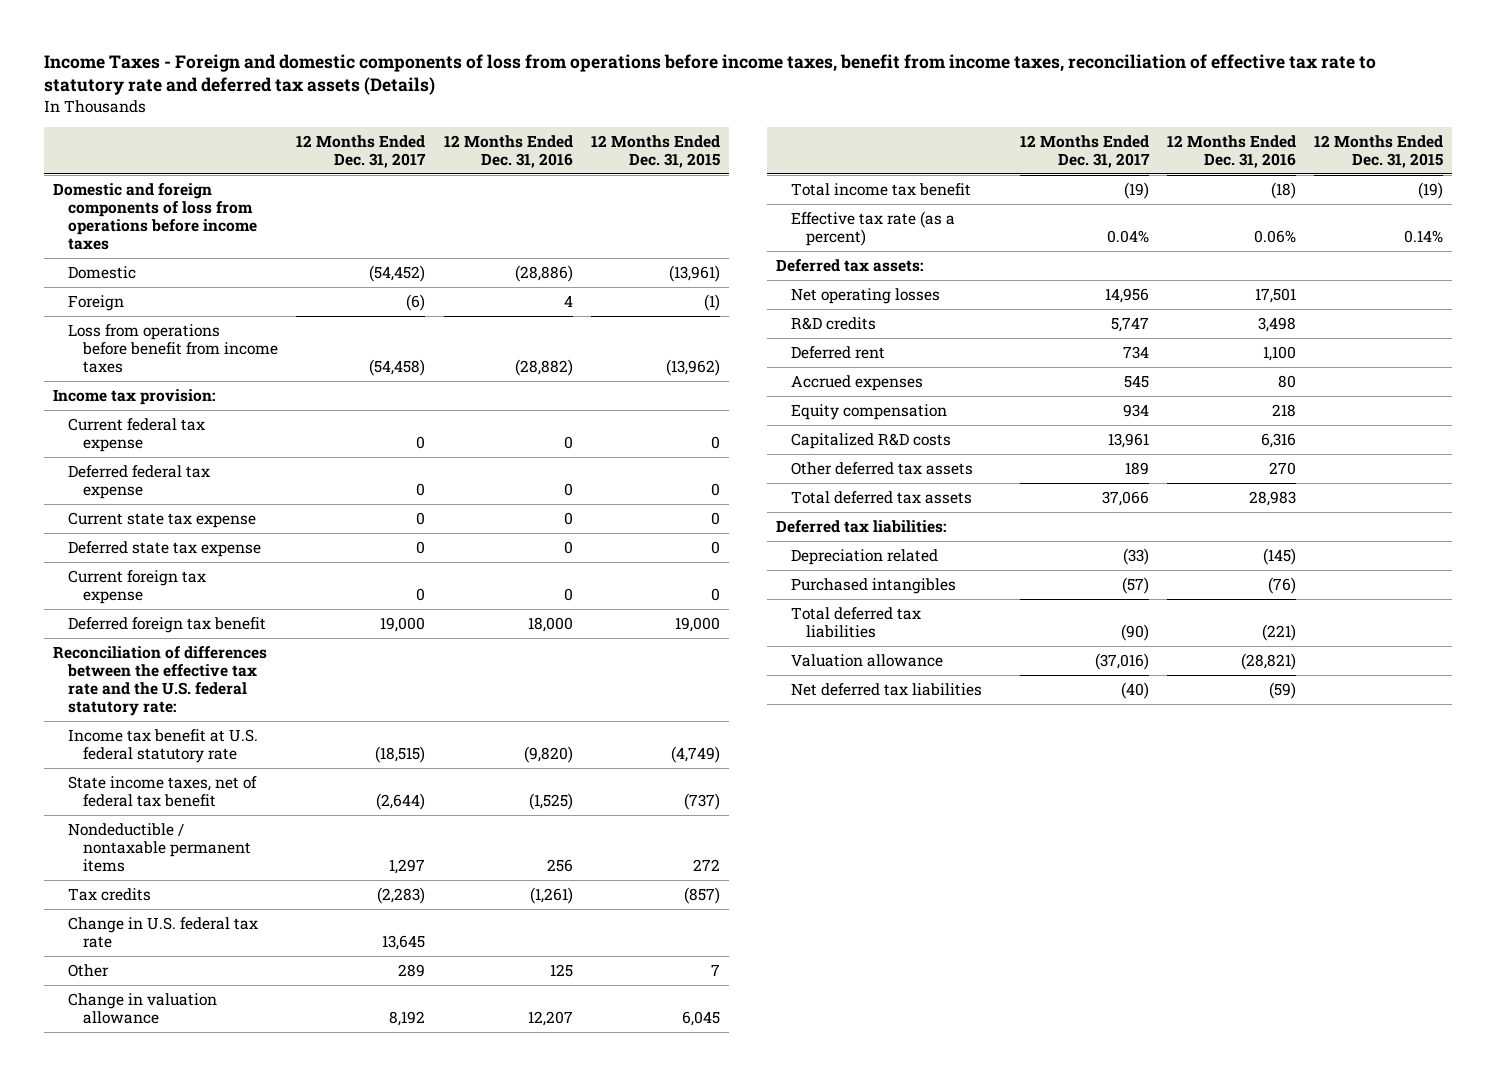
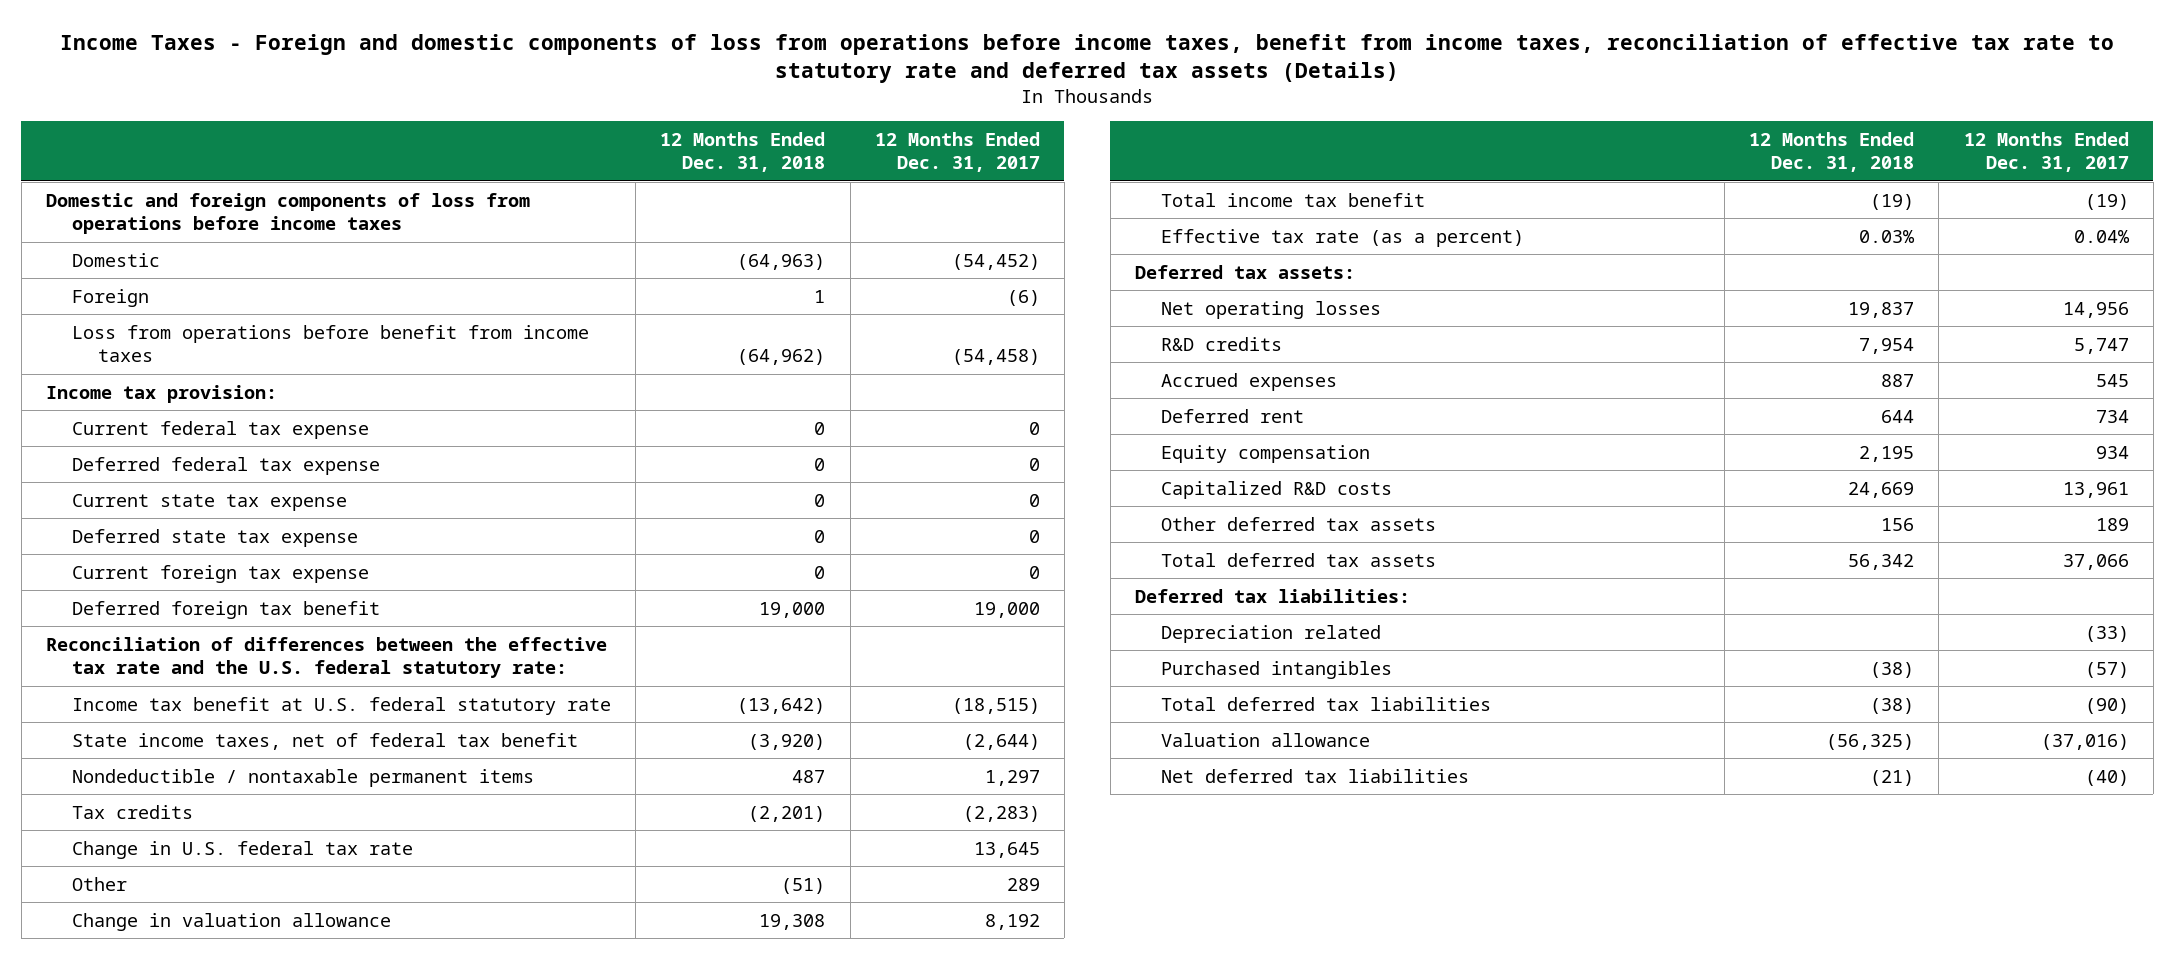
- | 12 Months Ended Dec. 31, 2017 | 12 Months Ended Dec. 31, 2016 | 12 Months Ended Dec. 31, 2015
+ | 12 Months Ended Dec. 31, 2018 | 12 Months Ended Dec. 31, 2017
moved down: Deferred rent | 644 | 734

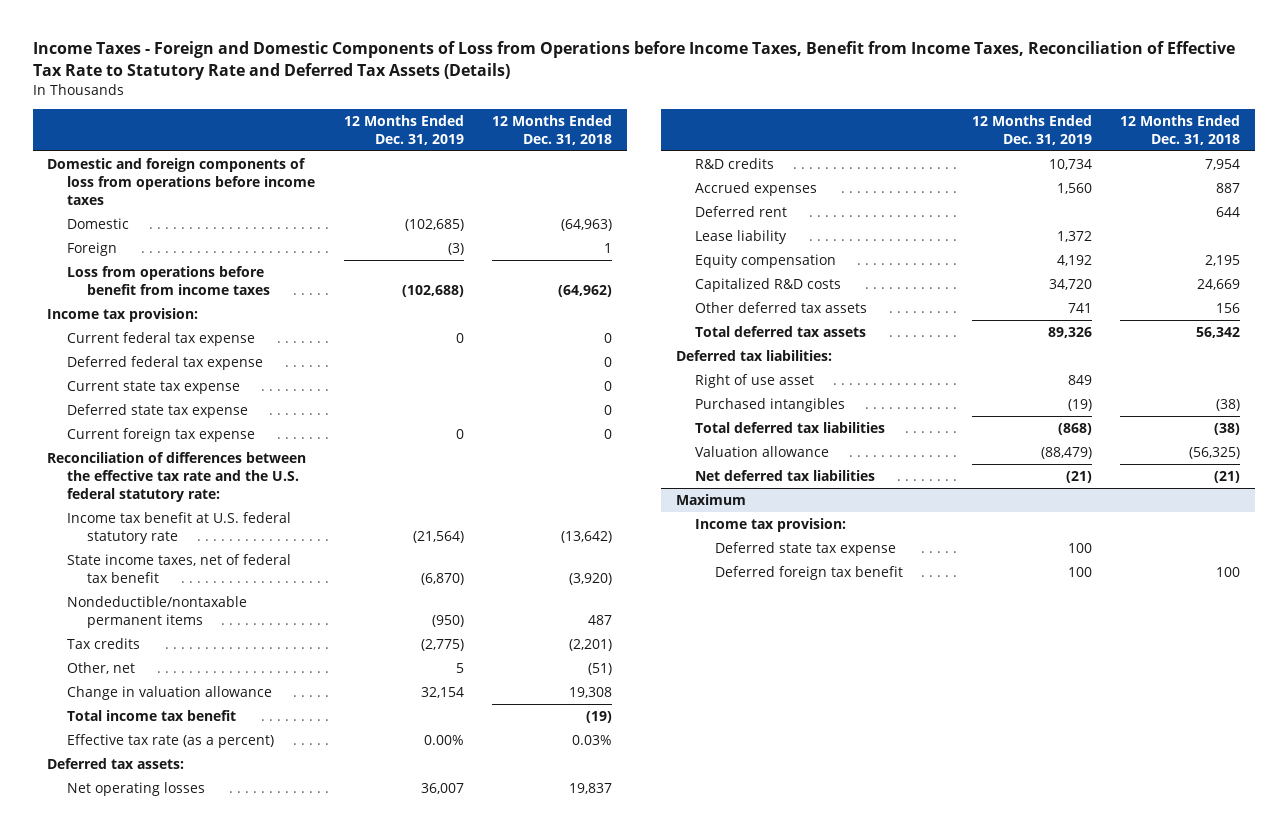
- Income Taxes - Foreign and domestic components of loss from operations before income taxes, benefit from income taxes, reconciliation of effective tax rate to statutory rate and deferred tax assets (Details)
+ Income Taxes - Foreign and Domestic Components of Loss from Operations before Income Taxes, Benefit from Income Taxes, Reconciliation of Effective Tax Rate to Statutory Rate and Deferred Tax Assets (Details)
- | 12 Months Ended Dec. 31, 2018 | 12 Months Ended Dec. 31, 2017
+ | 12 Months Ended Dec. 31, 2019 | 12 Months Ended Dec. 31, 2018
- Deferred foreign tax benefit | 19,000 | 19,000
- Nondeductible / nontaxable permanent items | 487 | 1,297
+ Nondeductible/nontaxable permanent items | (950) | 487
- Change in U.S. federal tax rate | | 13,645
- Other | (51) | 289
+ Other, net | 5 | (51)
+ Lease liability | 1,372 |
- Depreciation related | | (33)
+ Right of use asset | 849 |
+ Maximum
+ Income tax provision:
+ Deferred state tax expense | 100 |
+ Deferred foreign tax benefit | 100 | 100

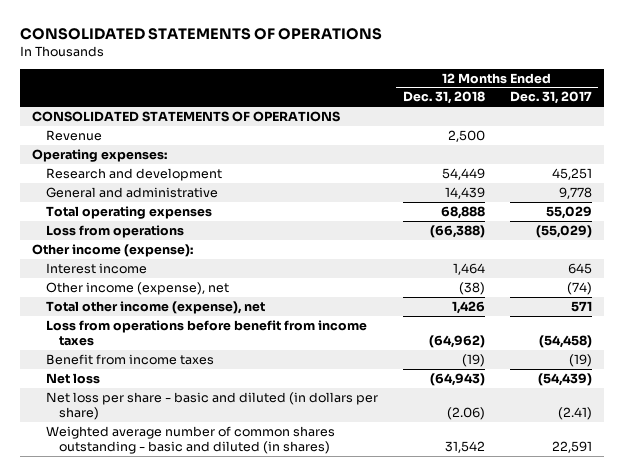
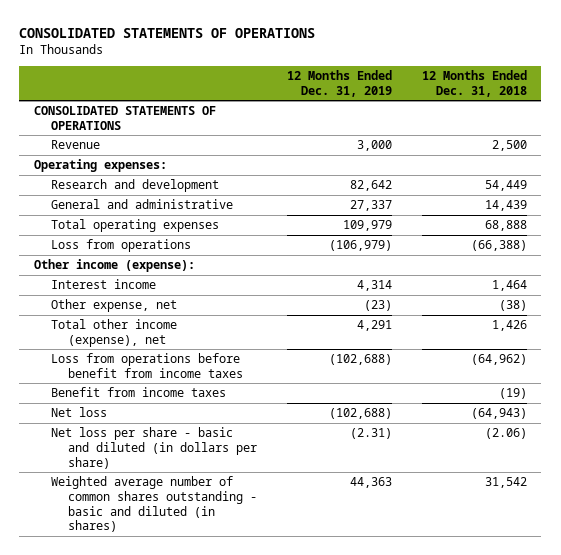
- | 12 Months Ended Dec. 31, 2018 | 12 Months Ended Dec. 31, 2017
+ | 12 Months Ended Dec. 31, 2019 | 12 Months Ended Dec. 31, 2018
- Other income (expense), net | (38) | (74)
+ Other expense, net | (23) | (38)

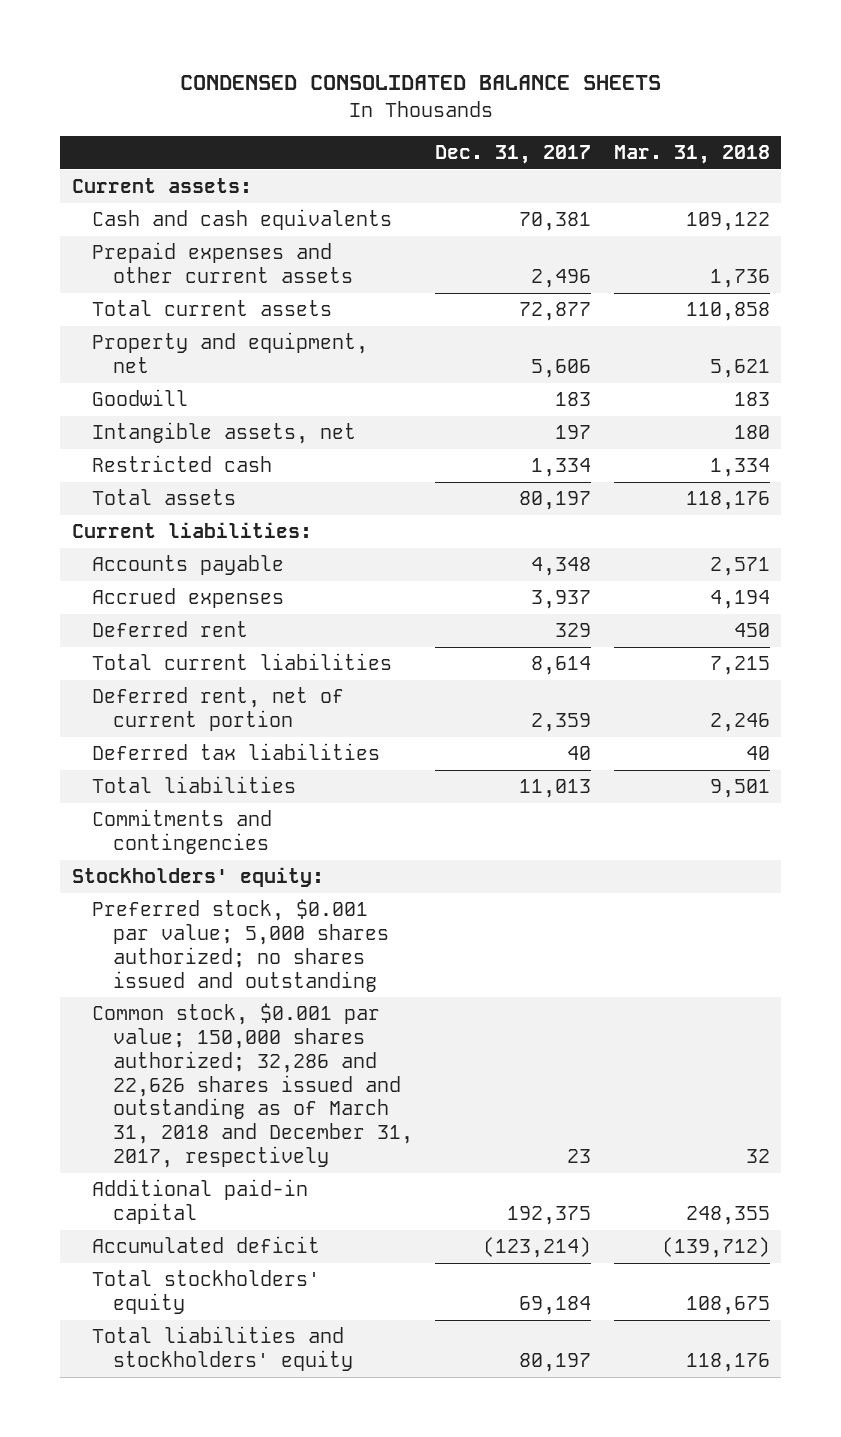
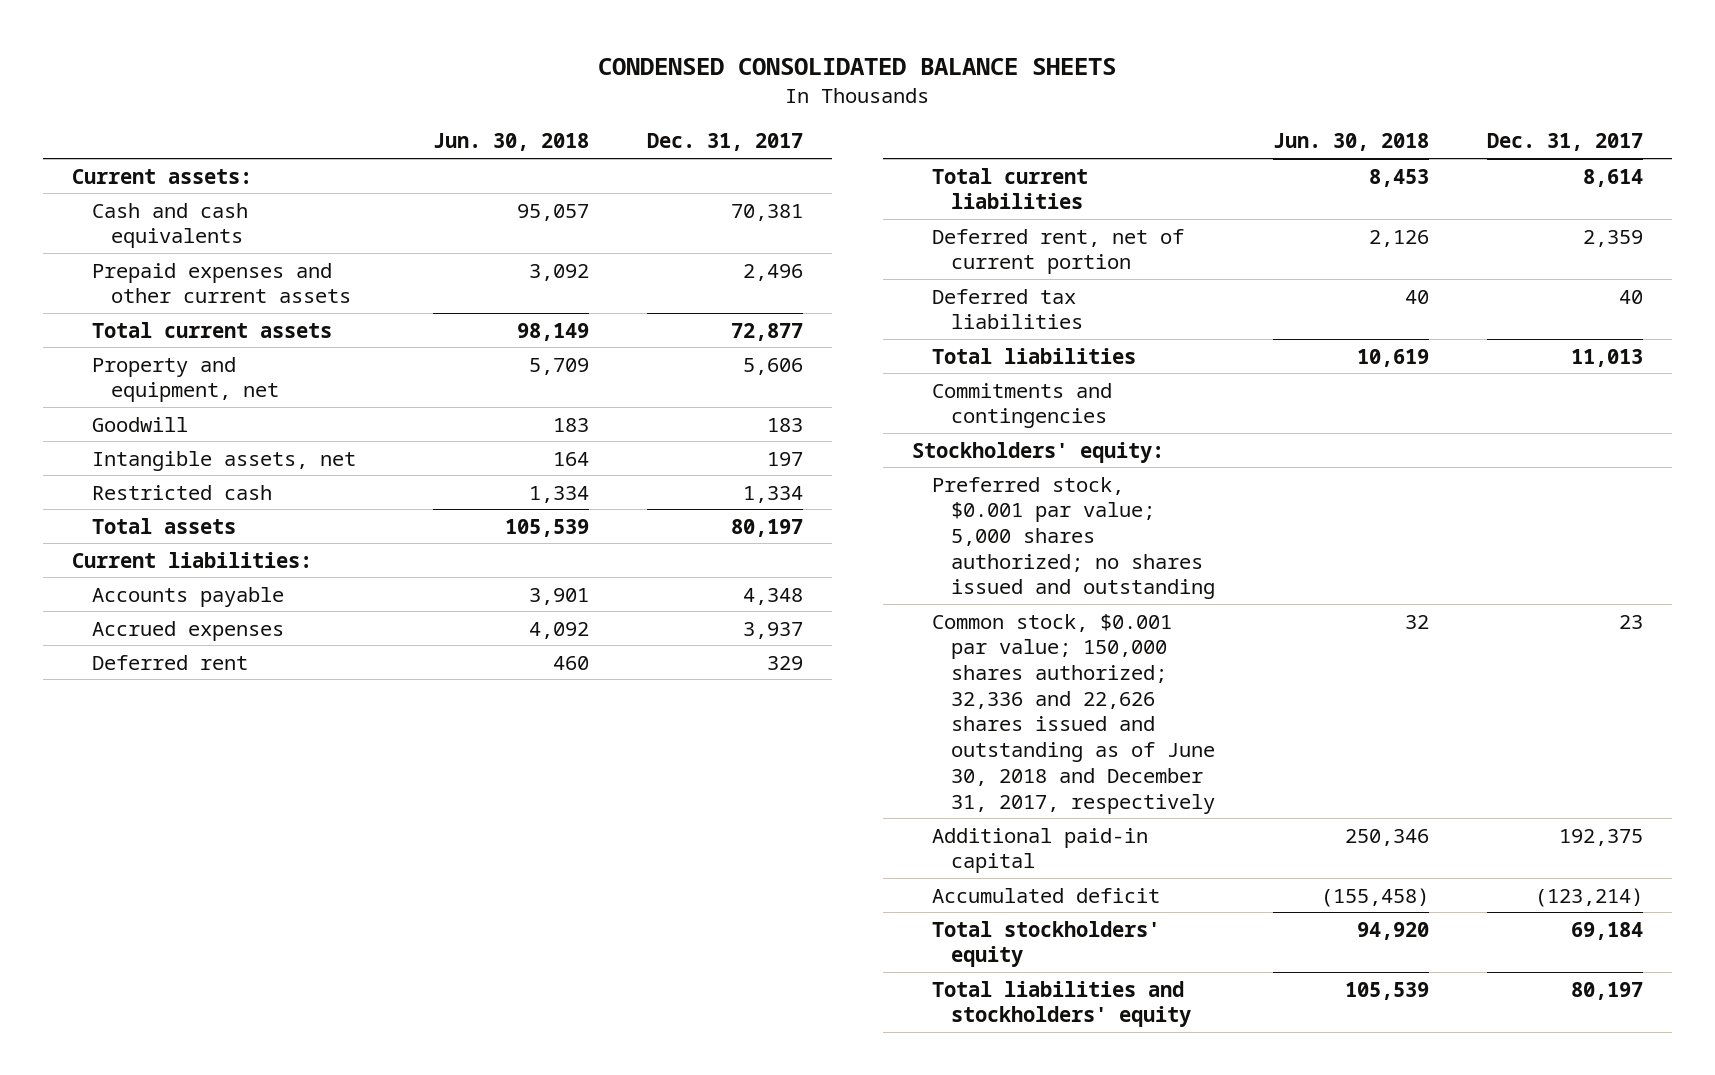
- | Dec. 31, 2017 | Mar. 31, 2018
+ | Jun. 30, 2018 | Dec. 31, 2017
- Common stock, $0.001 par value; 150,000 shares authorized; 32,286 and 22,626 shares issued and outstanding as of March 31, 2018 and December 31, 2017, respectively | 23 | 32
+ Common stock, $0.001 par value; 150,000 shares authorized; 32,336 and 22,626 shares issued and outstanding as of June 30, 2018 and December 31, 2017, respectively | 32 | 23

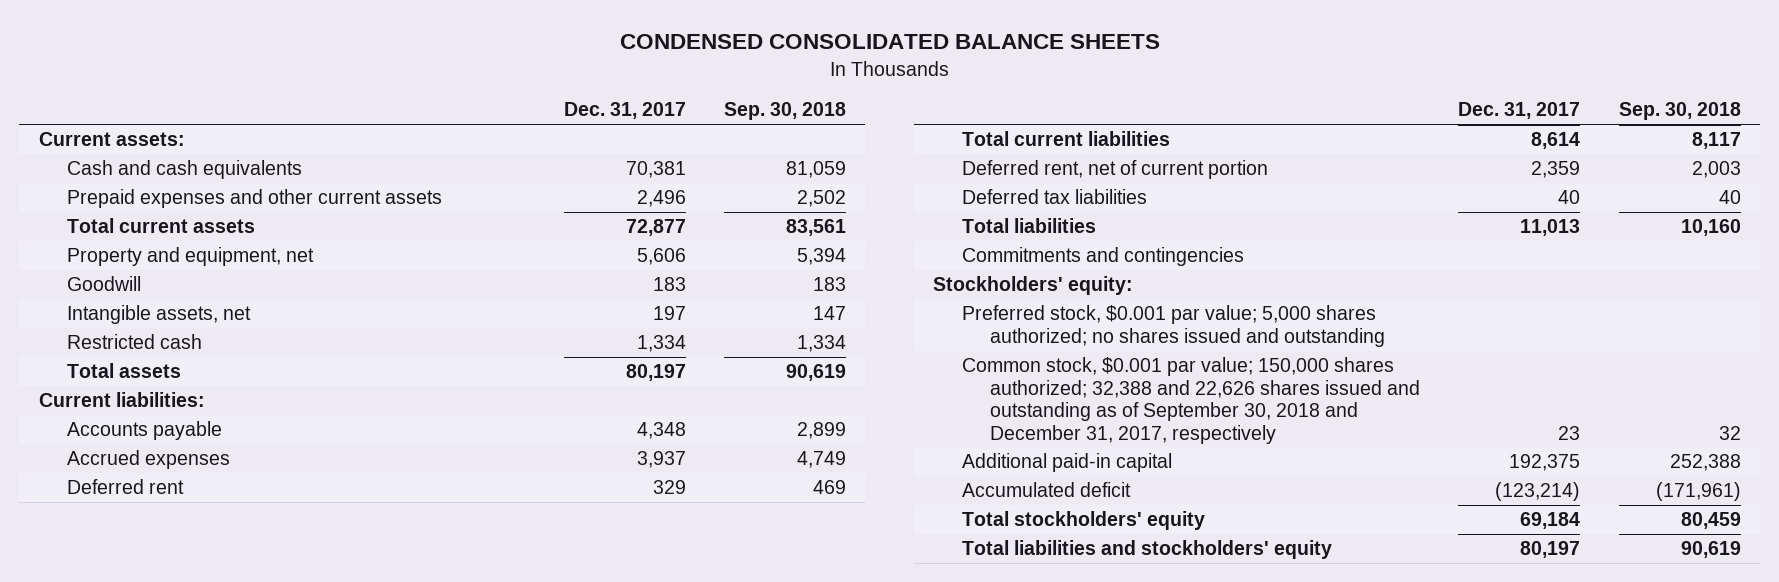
- | Jun. 30, 2018 | Dec. 31, 2017
+ | Dec. 31, 2017 | Sep. 30, 2018
- Common stock, $0.001 par value; 150,000 shares authorized; 32,336 and 22,626 shares issued and outstanding as of June 30, 2018 and December 31, 2017, respectively | 32 | 23
+ Common stock, $0.001 par value; 150,000 shares authorized; 32,388 and 22,626 shares issued and outstanding as of September 30, 2018 and December 31, 2017, respectively | 23 | 32

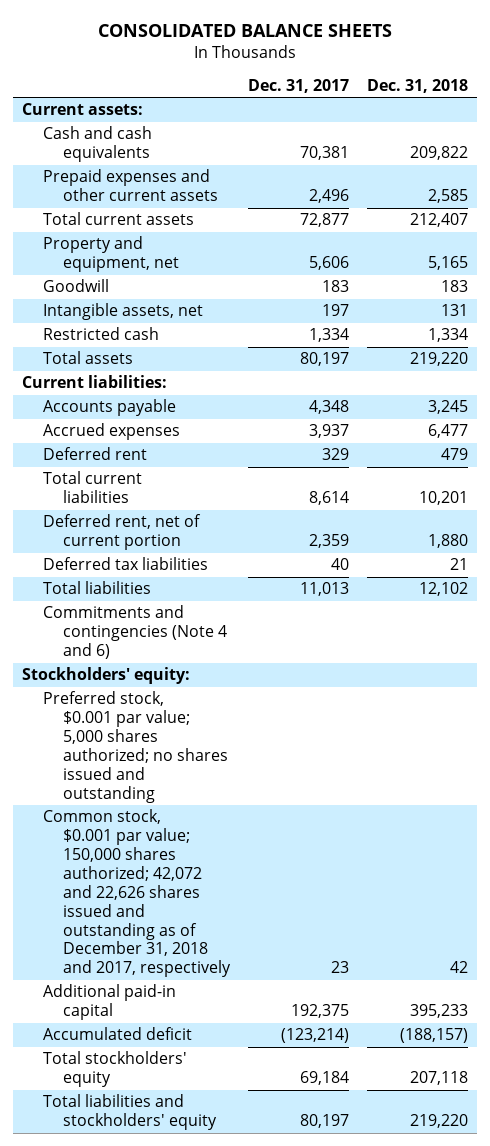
- CONDENSED CONSOLIDATED BALANCE SHEETS
+ CONSOLIDATED BALANCE SHEETS
- | Dec. 31, 2017 | Sep. 30, 2018
+ | Dec. 31, 2017 | Dec. 31, 2018
- Commitments and contingencies
+ Commitments and contingencies (Note 4 and 6)
- Common stock, $0.001 par value; 150,000 shares authorized; 32,388 and 22,626 shares issued and outstanding as of September 30, 2018 and December 31, 2017, respectively | 23 | 32
+ Common stock, $0.001 par value; 150,000 shares authorized; 42,072 and 22,626 shares issued and outstanding as of December 31, 2018 and 2017, respectively | 23 | 42

